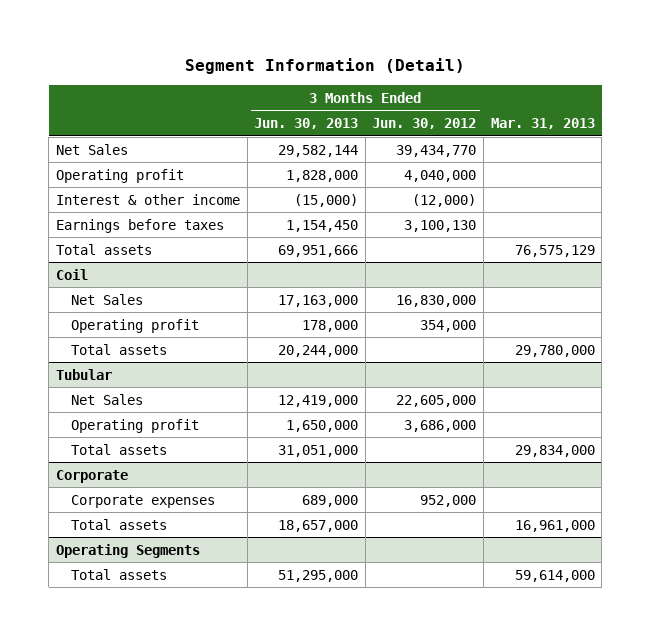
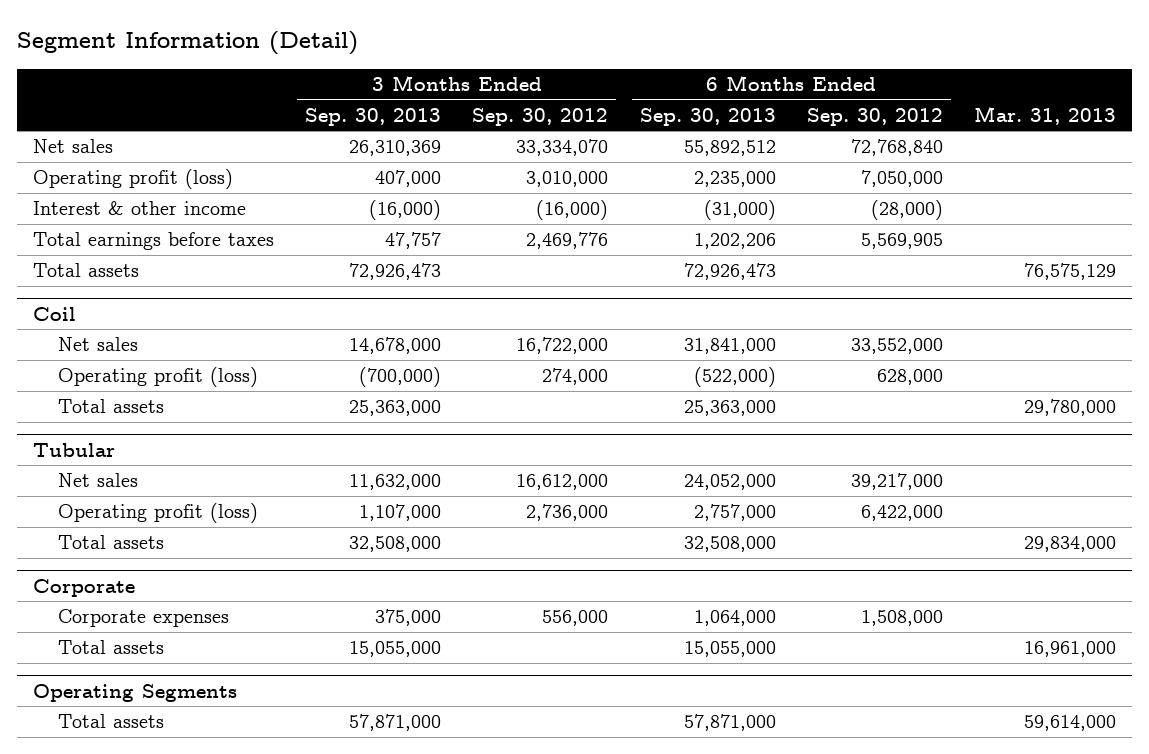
- | 3 Months Ended Jun. 30, 2013 | 3 Months Ended Jun. 30, 2012 | Mar. 31, 2013
+ | 3 Months Ended Sep. 30, 2013 | 3 Months Ended Sep. 30, 2012 | 6 Months Ended Sep. 30, 2013 | 6 Months Ended Sep. 30, 2012 | Mar. 31, 2013
- Net Sales | 29,582,144 | 39,434,770 |
- Operating profit | 1,828,000 | 4,040,000 |
+ Net sales | 26,310,369 | 33,334,070 | 55,892,512 | 72,768,840 |
+ Operating profit (loss) | 407,000 | 3,010,000 | 2,235,000 | 7,050,000 |
- Earnings before taxes | 1,154,450 | 3,100,130 |
+ Total earnings before taxes | 47,757 | 2,469,776 | 1,202,206 | 5,569,905 |
@ Coil
- Net Sales | 17,163,000 | 16,830,000 |
- Operating profit | 178,000 | 354,000 |
+ Net sales | 14,678,000 | 16,722,000 | 31,841,000 | 33,552,000 |
+ Operating profit (loss) | (700,000) | 274,000 | (522,000) | 628,000 |
@ Tubular
- Net Sales | 12,419,000 | 22,605,000 |
- Operating profit | 1,650,000 | 3,686,000 |
+ Net sales | 11,632,000 | 16,612,000 | 24,052,000 | 39,217,000 |
+ Operating profit (loss) | 1,107,000 | 2,736,000 | 2,757,000 | 6,422,000 |

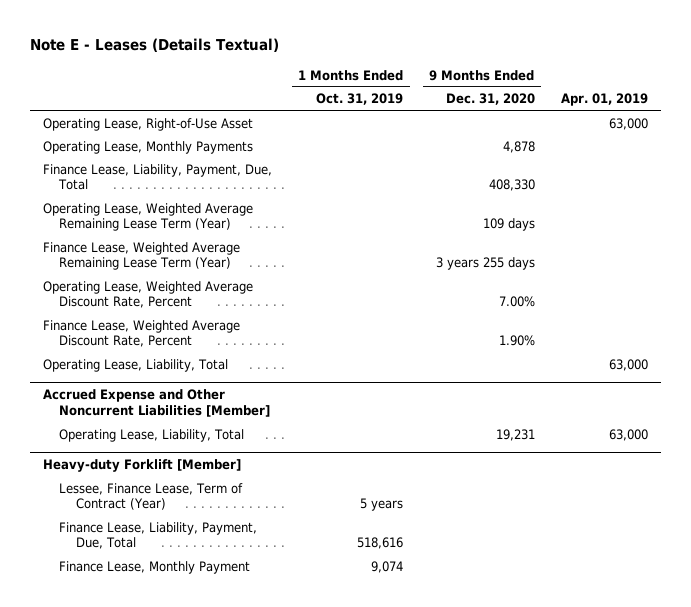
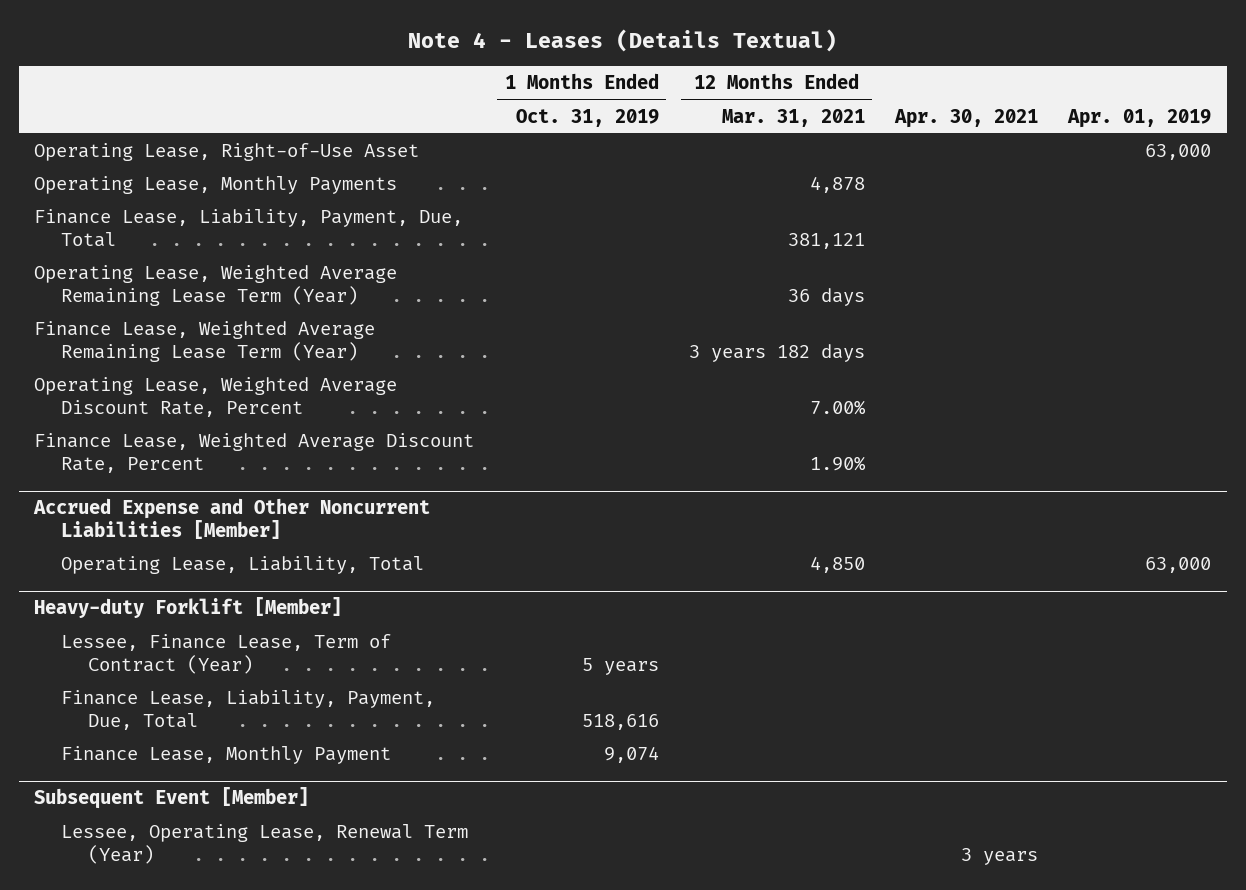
- Note E - Leases (Details Textual)
+ Note 4 - Leases (Details Textual)
- | 1 Months Ended Oct. 31, 2019 | 9 Months Ended Dec. 31, 2020 | Apr. 01, 2019
+ | 1 Months Ended Oct. 31, 2019 | 12 Months Ended Mar. 31, 2021 | Apr. 30, 2021 | Apr. 01, 2019
- Operating Lease, Liability, Total | | | 63,000
+ Subsequent Event [Member]
+ Lessee, Operating Lease, Renewal Term (Year) | | | 3 years |

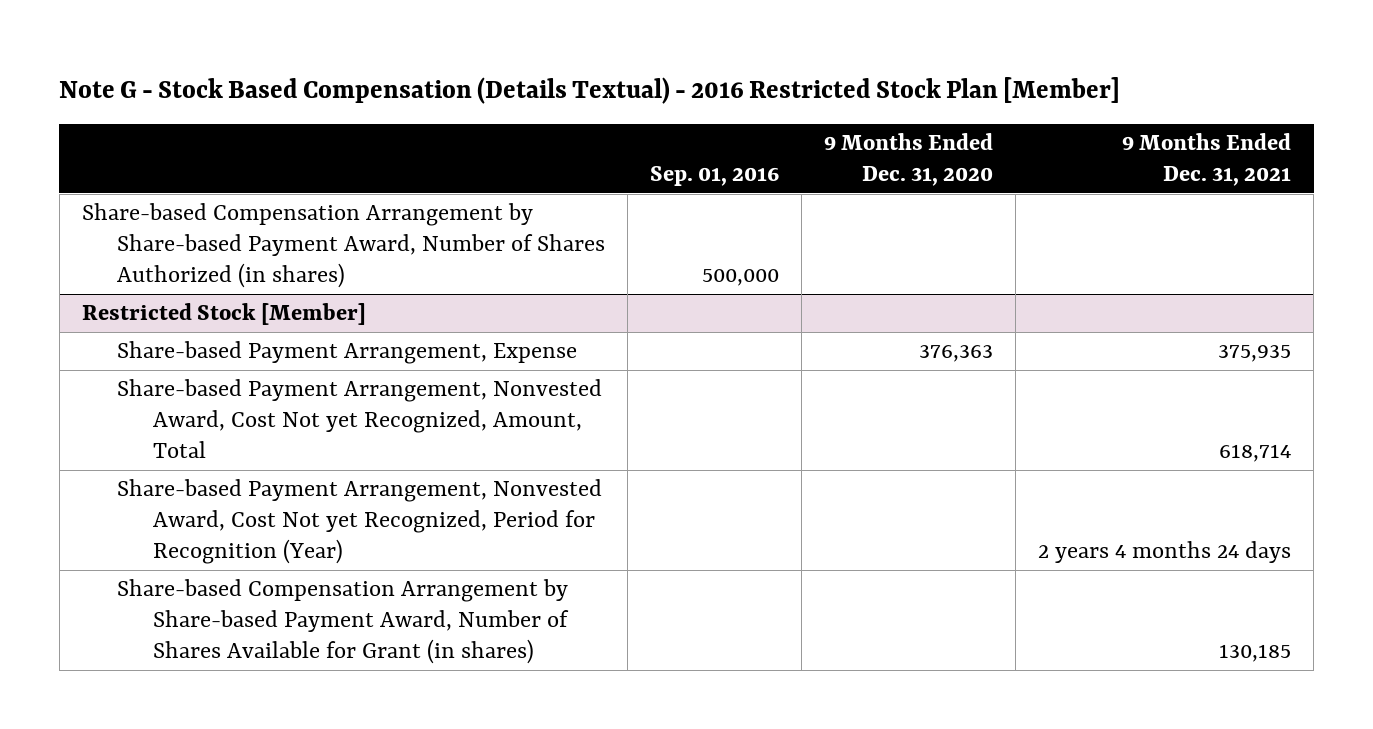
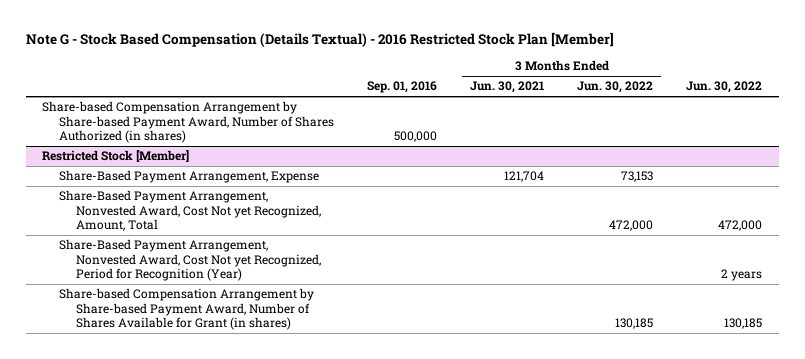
- | Sep. 01, 2016 | 9 Months Ended Dec. 31, 2020 | 9 Months Ended Dec. 31, 2021
+ | Sep. 01, 2016 | 3 Months Ended Jun. 30, 2021 | 3 Months Ended Jun. 30, 2022 | Jun. 30, 2022
@ Restricted Stock [Member]
- Share-based Payment Arrangement, Expense | | 376,363 | 375,935
- Share-based Payment Arrangement, Nonvested Award, Cost Not yet Recognized, Amount, Total | | | 618,714
- Share-based Payment Arrangement, Nonvested Award, Cost Not yet Recognized, Period for Recognition (Year) | | | 2 years 4 months 24 days
+ Share-Based Payment Arrangement, Expense | | 121,704 | 73,153 |
+ Share-Based Payment Arrangement, Nonvested Award, Cost Not yet Recognized, Amount, Total | | | 472,000 | 472,000
+ Share-Based Payment Arrangement, Nonvested Award, Cost Not yet Recognized, Period for Recognition (Year) | | | | 2 years

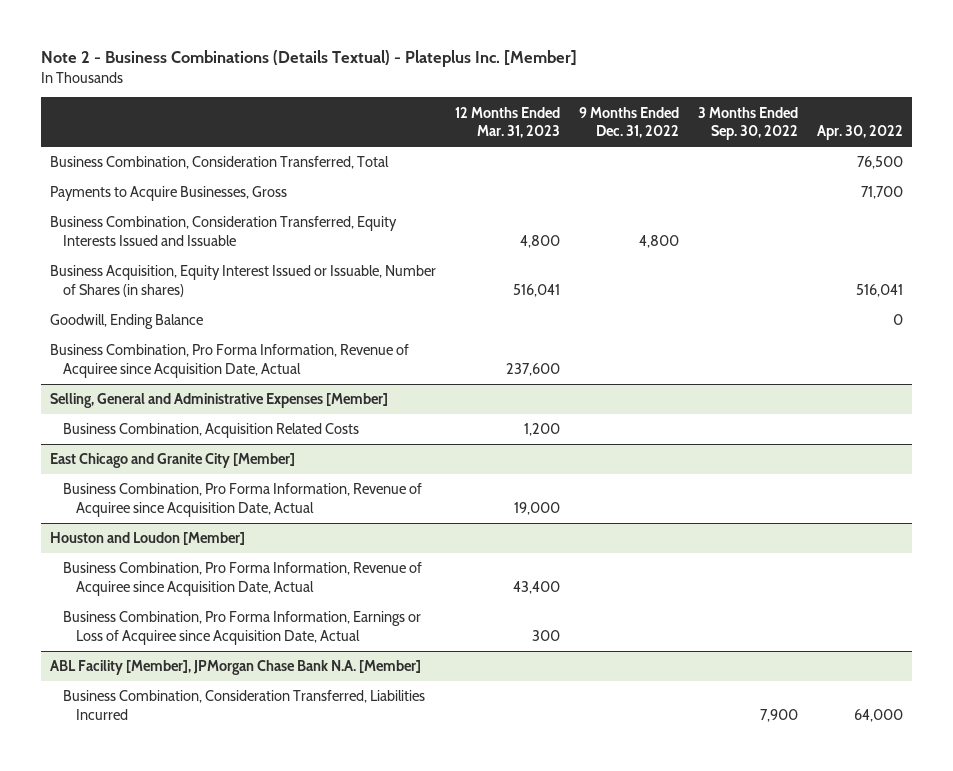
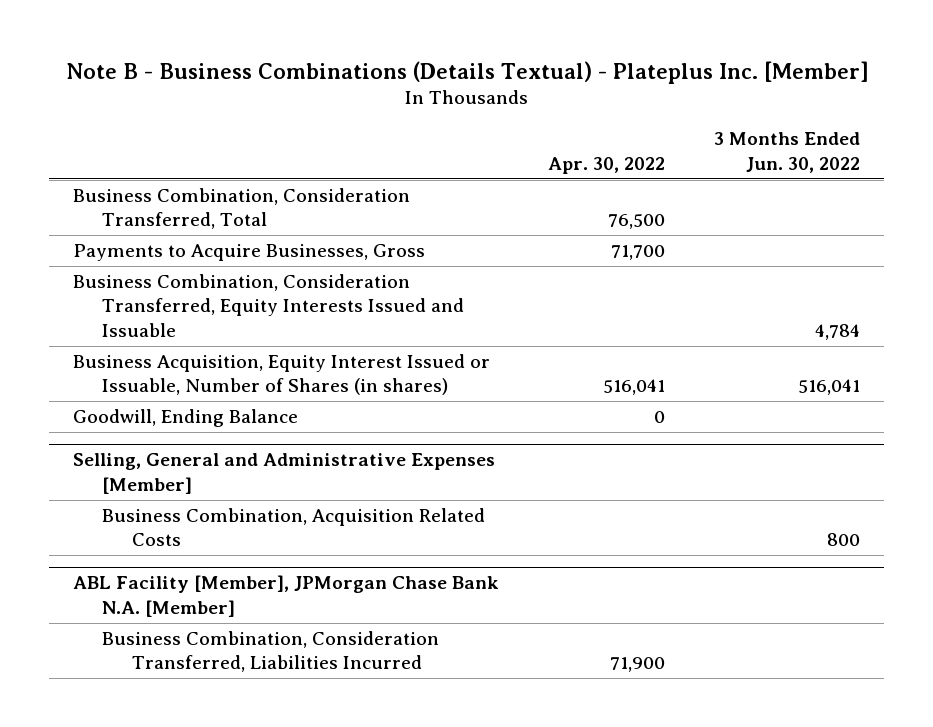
- Note 2 - Business Combinations (Details Textual) - Plateplus Inc. [Member]
+ Note B - Business Combinations (Details Textual) - Plateplus Inc. [Member]
- | 12 Months Ended Mar. 31, 2023 | 9 Months Ended Dec. 31, 2022 | 3 Months Ended Sep. 30, 2022 | Apr. 30, 2022
+ | Apr. 30, 2022 | 3 Months Ended Jun. 30, 2022
- Business Combination, Pro Forma Information, Revenue of Acquiree since Acquisition Date, Actual | 237,600 | | |
- East Chicago and Granite City [Member]
- Business Combination, Pro Forma Information, Revenue of Acquiree since Acquisition Date, Actual | 19,000 | | |
- Houston and Loudon [Member]
- Business Combination, Pro Forma Information, Revenue of Acquiree since Acquisition Date, Actual | 43,400 | | |
- Business Combination, Pro Forma Information, Earnings or Loss of Acquiree since Acquisition Date, Actual | 300 | | |
@ ABL Facility [Member], JPMorgan Chase Bank N.A. [Member]
- Business Combination, Consideration Transferred, Liabilities Incurred | | | 7,900 | 64,000
+ Business Combination, Consideration Transferred, Liabilities Incurred | 71,900 |

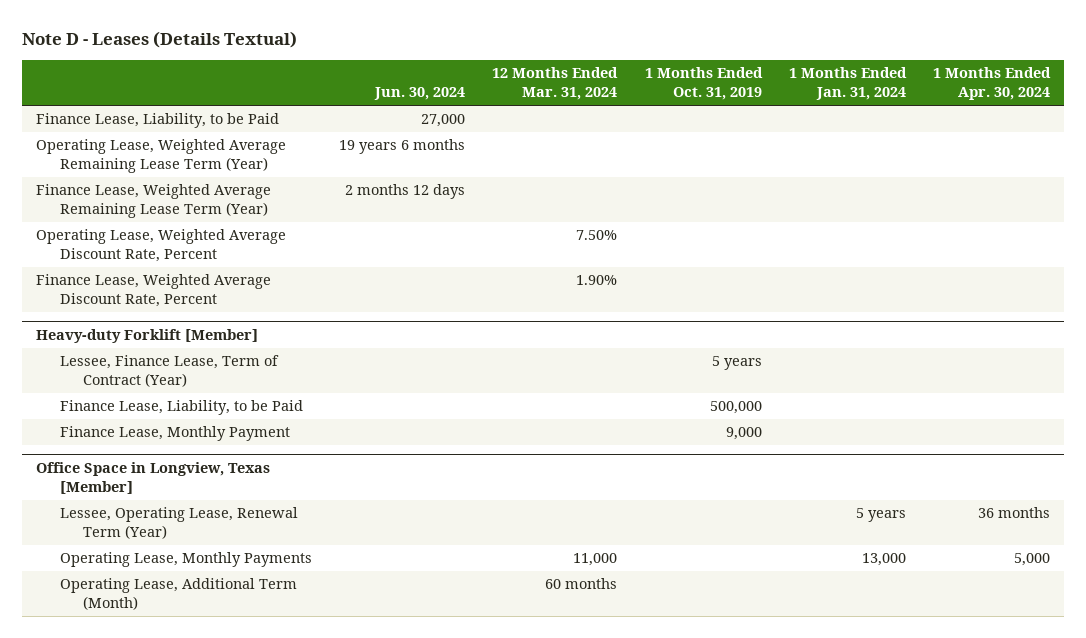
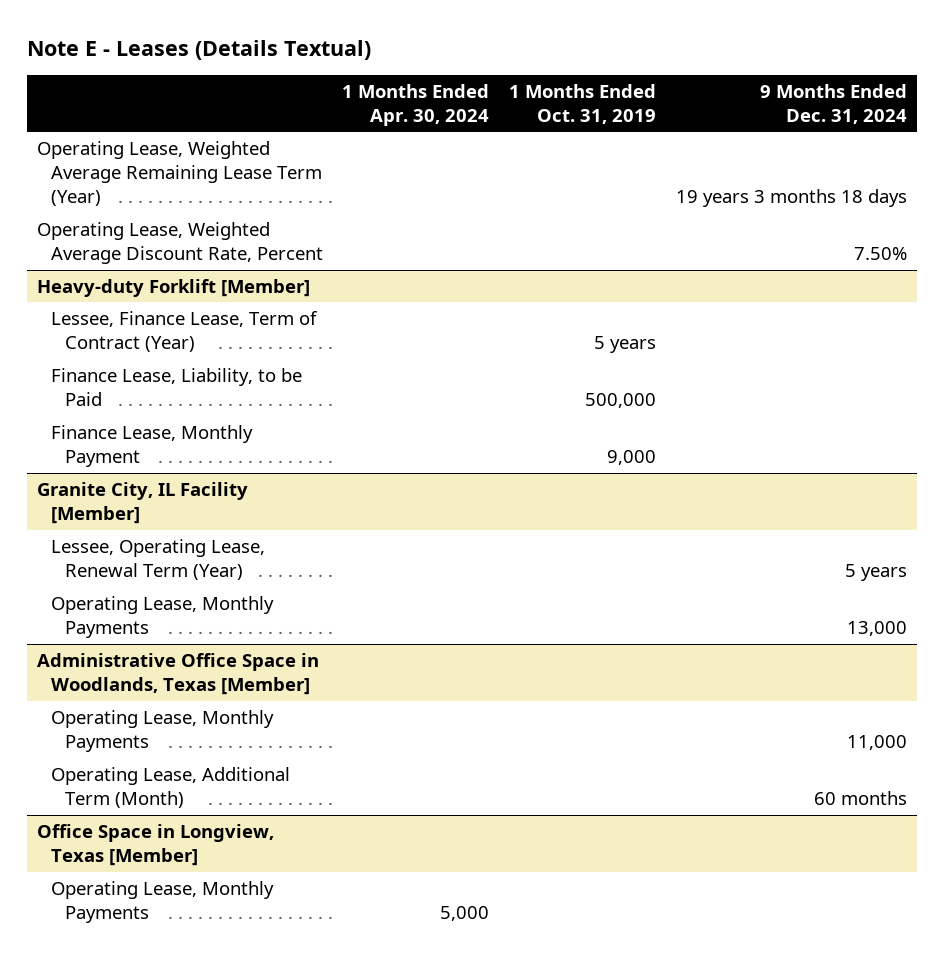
- Note D - Leases (Details Textual)
+ Note E - Leases (Details Textual)
- | Jun. 30, 2024 | 12 Months Ended Mar. 31, 2024 | 1 Months Ended Oct. 31, 2019 | 1 Months Ended Jan. 31, 2024 | 1 Months Ended Apr. 30, 2024
+ | 1 Months Ended Apr. 30, 2024 | 1 Months Ended Oct. 31, 2019 | 9 Months Ended Dec. 31, 2024
- Finance Lease, Liability, to be Paid | 27,000 | | | |
- Finance Lease, Weighted Average Remaining Lease Term (Year) | 2 months 12 days | | | |
- Finance Lease, Weighted Average Discount Rate, Percent | | 1.90% | | |
+ Granite City, IL Facility [Member]
+ Lessee, Operating Lease, Renewal Term (Year) | | | 5 years
+ Operating Lease, Monthly Payments | | | 13,000
+ Administrative Office Space in Woodlands, Texas [Member]
+ Operating Lease, Monthly Payments | | | 11,000
+ Operating Lease, Additional Term (Month) | | | 60 months
@ Office Space in Longview, Texas [Member]
- Lessee, Operating Lease, Renewal Term (Year) | | | | 5 years | 36 months
- Operating Lease, Additional Term (Month) | | 60 months | | |

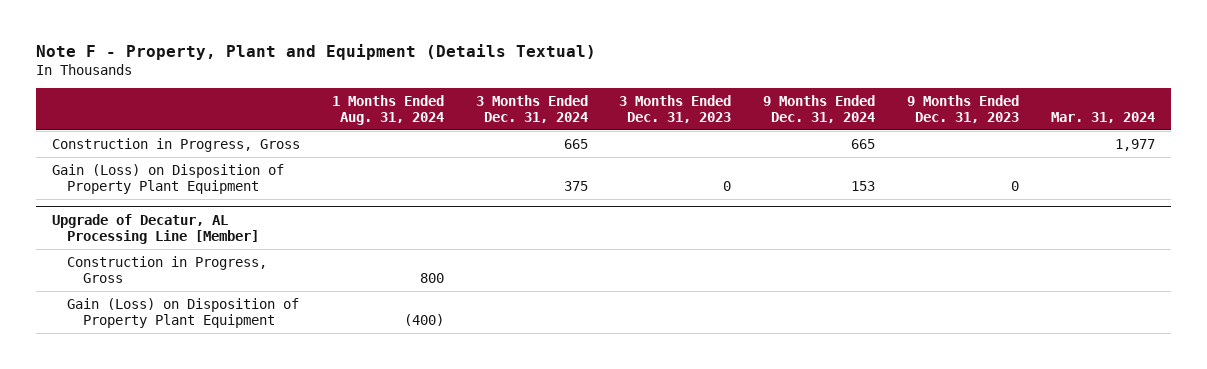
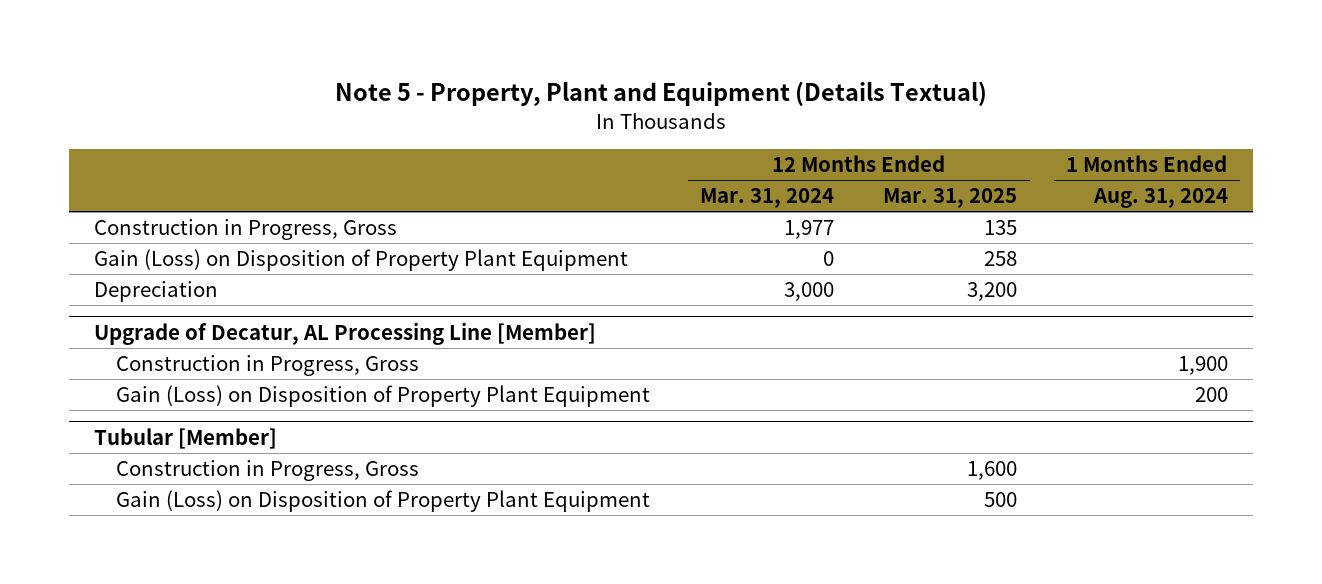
- Note F - Property, Plant and Equipment (Details Textual)
+ Note 5 - Property, Plant and Equipment (Details Textual)
- | 1 Months Ended Aug. 31, 2024 | 3 Months Ended Dec. 31, 2024 | 3 Months Ended Dec. 31, 2023 | 9 Months Ended Dec. 31, 2024 | 9 Months Ended Dec. 31, 2023 | Mar. 31, 2024
+ | 12 Months Ended Mar. 31, 2024 | 12 Months Ended Mar. 31, 2025 | 1 Months Ended Aug. 31, 2024
+ Depreciation | 3,000 | 3,200 |
@ Upgrade of Decatur, AL Processing Line [Member]
- Construction in Progress, Gross | 800 | | | | |
- Gain (Loss) on Disposition of Property Plant Equipment | (400) | | | | |
+ Construction in Progress, Gross | | | 1,900
+ Gain (Loss) on Disposition of Property Plant Equipment | | | 200
+ Tubular [Member]
+ Construction in Progress, Gross | | 1,600 |
+ Gain (Loss) on Disposition of Property Plant Equipment | | 500 |

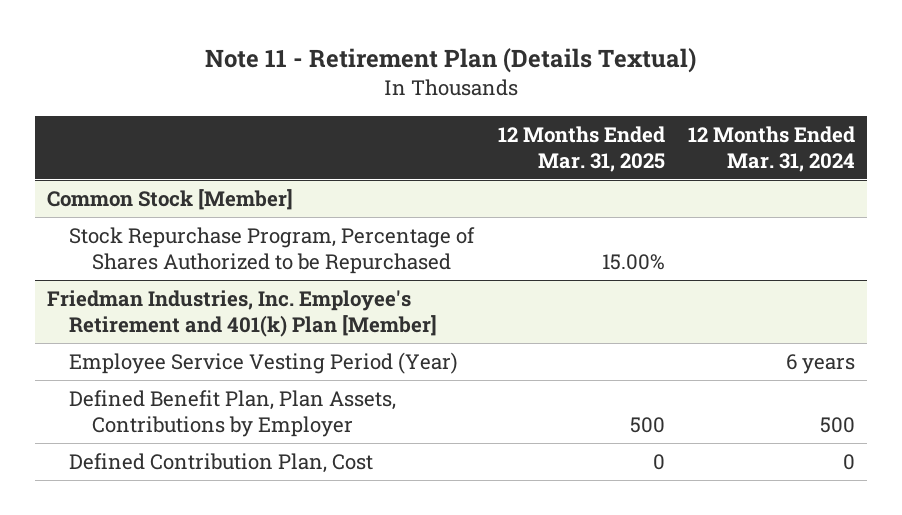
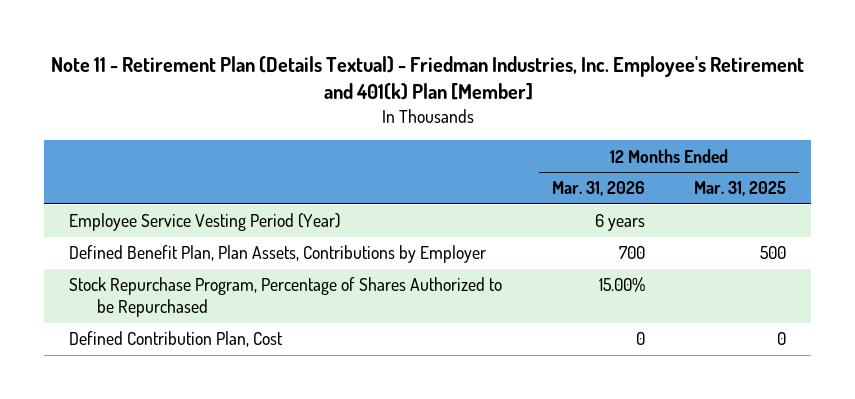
- Note 11 - Retirement Plan (Details Textual)
+ Note 11 - Retirement Plan (Details Textual) - Friedman Industries, Inc. Employee's Retirement and 401(k) Plan [Member]
- | 12 Months Ended Mar. 31, 2025 | 12 Months Ended Mar. 31, 2024
+ | 12 Months Ended Mar. 31, 2026 | 12 Months Ended Mar. 31, 2025
- Common Stock [Member]
- Stock Repurchase Program, Percentage of Shares Authorized to be Repurchased | 15.00% |
- Friedman Industries, Inc. Employee's Retirement and 401(k) Plan [Member]
+ Stock Repurchase Program, Percentage of Shares Authorized to be Repurchased | 15.00% |

